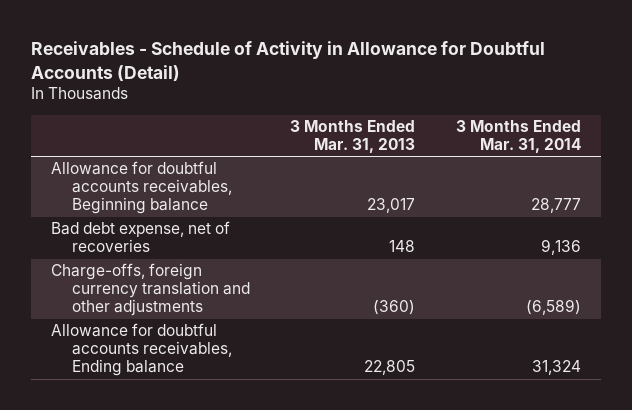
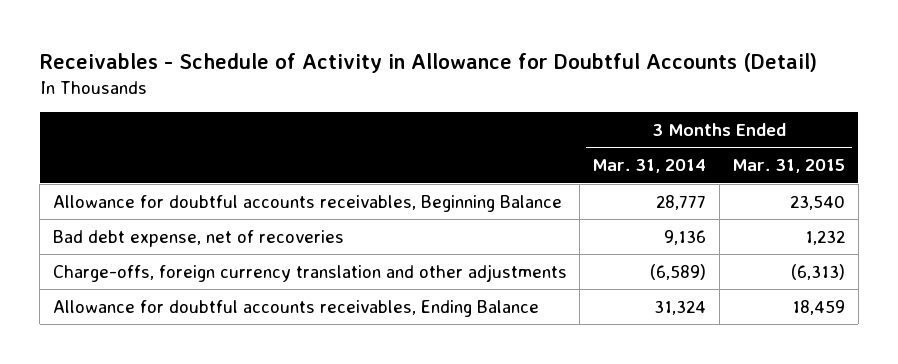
- | 3 Months Ended Mar. 31, 2013 | 3 Months Ended Mar. 31, 2014
+ | 3 Months Ended Mar. 31, 2014 | 3 Months Ended Mar. 31, 2015
- Allowance for doubtful accounts receivables, Beginning balance | 23,017 | 28,777
+ Allowance for doubtful accounts receivables, Beginning Balance | 28,777 | 23,540
- Allowance for doubtful accounts receivables, Ending balance | 22,805 | 31,324
+ Allowance for doubtful accounts receivables, Ending Balance | 31,324 | 18,459

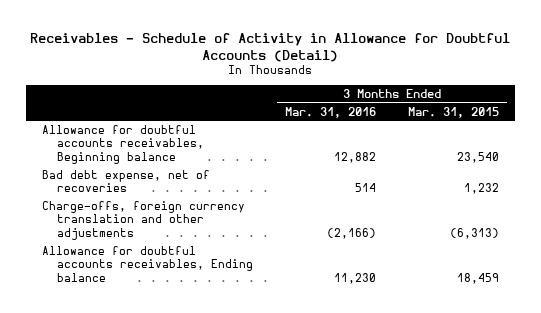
- | 3 Months Ended Mar. 31, 2014 | 3 Months Ended Mar. 31, 2015
+ | 3 Months Ended Mar. 31, 2016 | 3 Months Ended Mar. 31, 2015
- Allowance for doubtful accounts receivables, Beginning Balance | 28,777 | 23,540
+ Allowance for doubtful accounts receivables, Beginning balance | 12,882 | 23,540
- Allowance for doubtful accounts receivables, Ending Balance | 31,324 | 18,459
+ Allowance for doubtful accounts receivables, Ending balance | 11,230 | 18,459

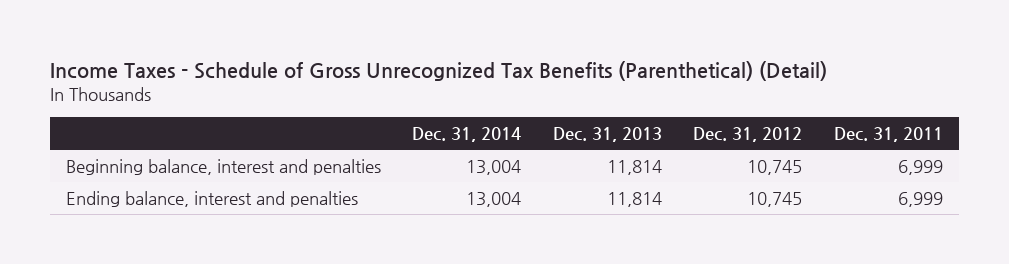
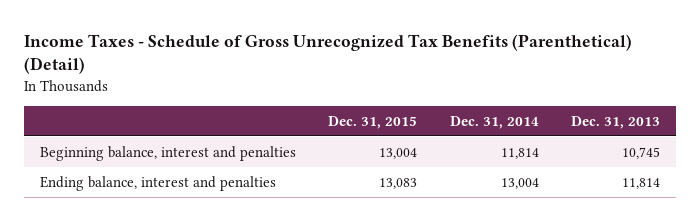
- | Dec. 31, 2014 | Dec. 31, 2013 | Dec. 31, 2012 | Dec. 31, 2011
+ | Dec. 31, 2015 | Dec. 31, 2014 | Dec. 31, 2013
- Beginning balance, interest and penalties | 13,004 | 11,814 | 10,745 | 6,999
+ Beginning balance, interest and penalties | 13,004 | 11,814 | 10,745

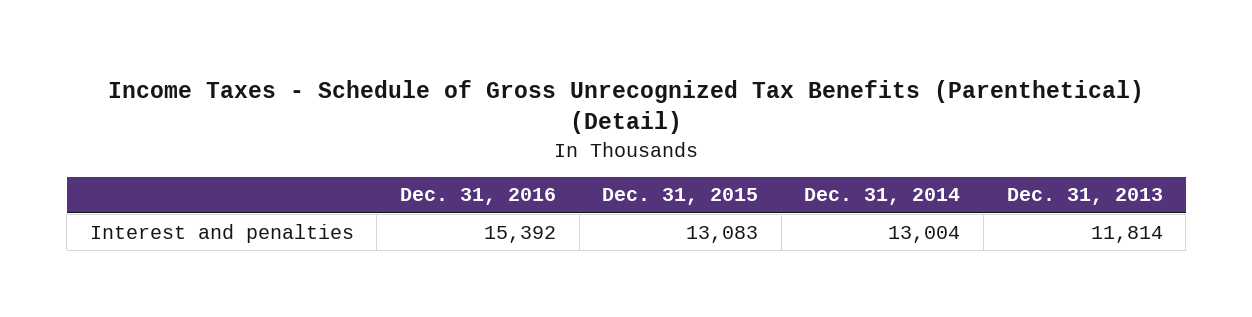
- | Dec. 31, 2015 | Dec. 31, 2014 | Dec. 31, 2013
+ | Dec. 31, 2016 | Dec. 31, 2015 | Dec. 31, 2014 | Dec. 31, 2013
- Beginning balance, interest and penalties | 13,004 | 11,814 | 10,745
- Ending balance, interest and penalties | 13,083 | 13,004 | 11,814
+ Interest and penalties | 15,392 | 13,083 | 13,004 | 11,814

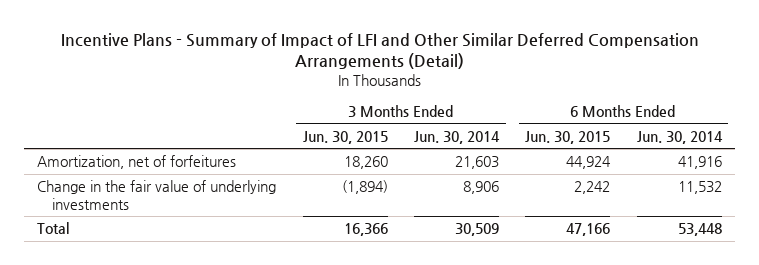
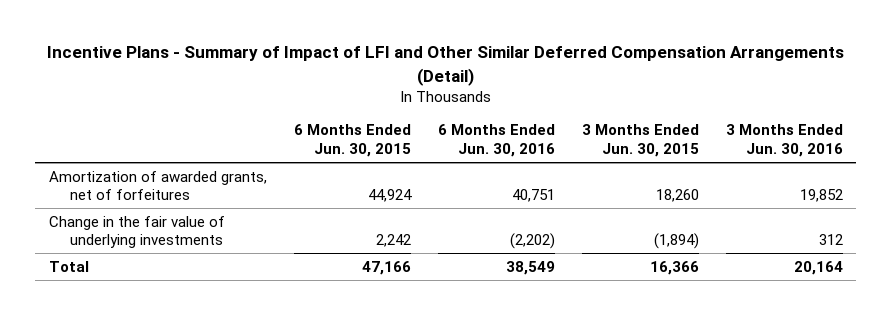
- | 3 Months Ended Jun. 30, 2015 | 3 Months Ended Jun. 30, 2014 | 6 Months Ended Jun. 30, 2015 | 6 Months Ended Jun. 30, 2014
+ | 6 Months Ended Jun. 30, 2015 | 6 Months Ended Jun. 30, 2016 | 3 Months Ended Jun. 30, 2015 | 3 Months Ended Jun. 30, 2016
- Amortization, net of forfeitures | 18,260 | 21,603 | 44,924 | 41,916
+ Amortization of awarded grants, net of forfeitures | 44,924 | 40,751 | 18,260 | 19,852

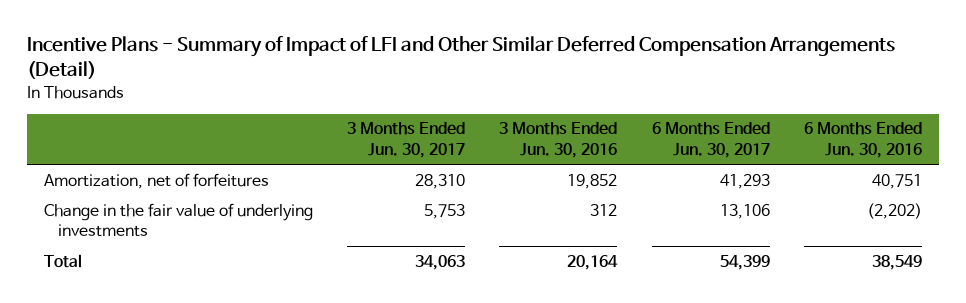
- | 6 Months Ended Jun. 30, 2015 | 6 Months Ended Jun. 30, 2016 | 3 Months Ended Jun. 30, 2015 | 3 Months Ended Jun. 30, 2016
+ | 3 Months Ended Jun. 30, 2017 | 3 Months Ended Jun. 30, 2016 | 6 Months Ended Jun. 30, 2017 | 6 Months Ended Jun. 30, 2016
- Amortization of awarded grants, net of forfeitures | 44,924 | 40,751 | 18,260 | 19,852
+ Amortization, net of forfeitures | 28,310 | 19,852 | 41,293 | 40,751

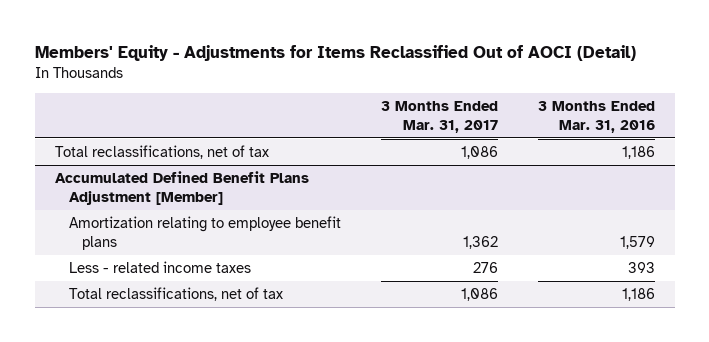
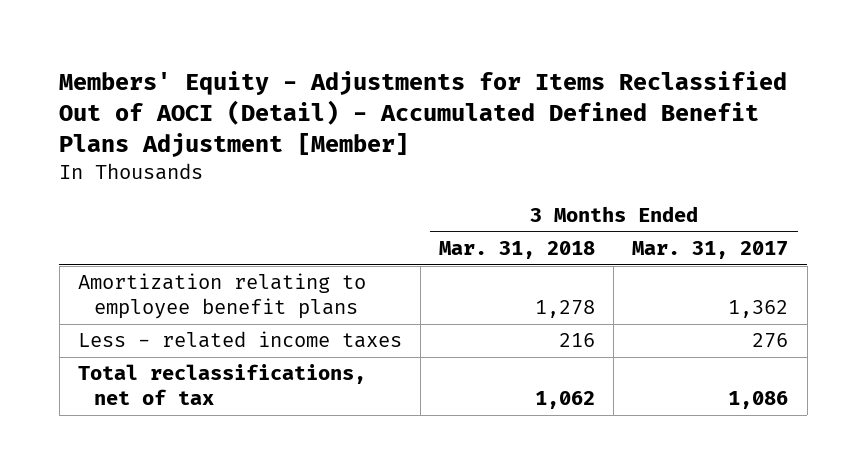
- Members' Equity - Adjustments for Items Reclassified Out of AOCI (Detail)
+ Members' Equity - Adjustments for Items Reclassified Out of AOCI (Detail) - Accumulated Defined Benefit Plans Adjustment [Member]
- | 3 Months Ended Mar. 31, 2017 | 3 Months Ended Mar. 31, 2016
+ | 3 Months Ended Mar. 31, 2018 | 3 Months Ended Mar. 31, 2017
- Total reclassifications, net of tax | 1,086 | 1,186
- Accumulated Defined Benefit Plans Adjustment [Member]

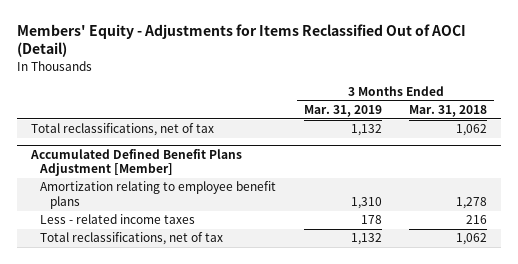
- Members' Equity - Adjustments for Items Reclassified Out of AOCI (Detail) - Accumulated Defined Benefit Plans Adjustment [Member]
+ Members' Equity - Adjustments for Items Reclassified Out of AOCI (Detail)
- | 3 Months Ended Mar. 31, 2018 | 3 Months Ended Mar. 31, 2017
+ | 3 Months Ended Mar. 31, 2019 | 3 Months Ended Mar. 31, 2018
+ Total reclassifications, net of tax | 1,132 | 1,062
+ Accumulated Defined Benefit Plans Adjustment [Member]

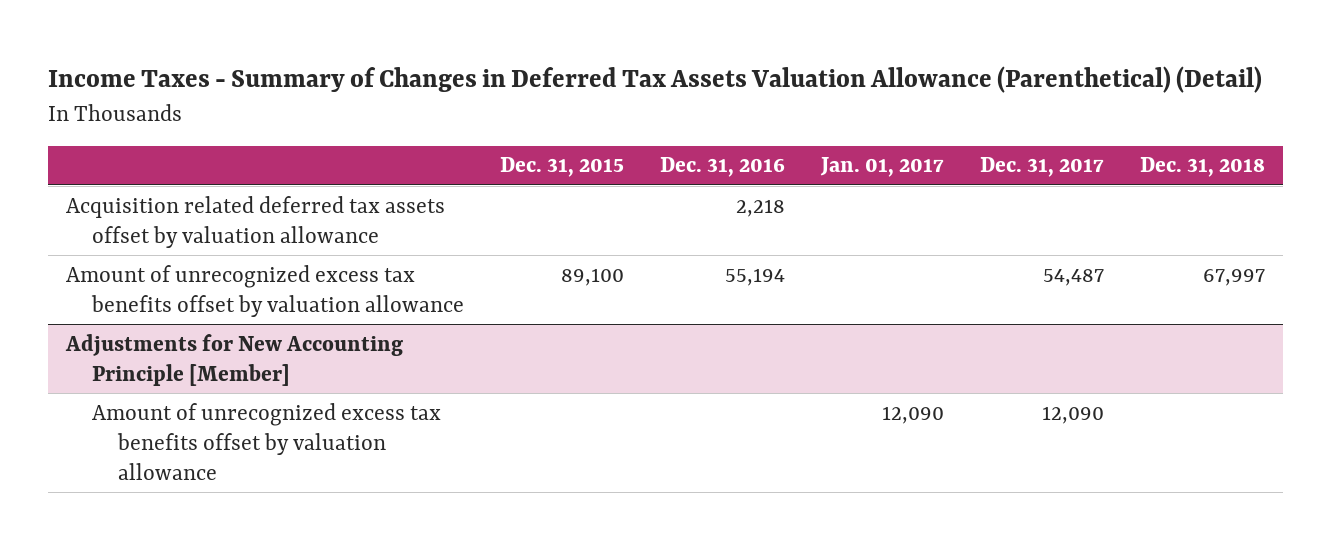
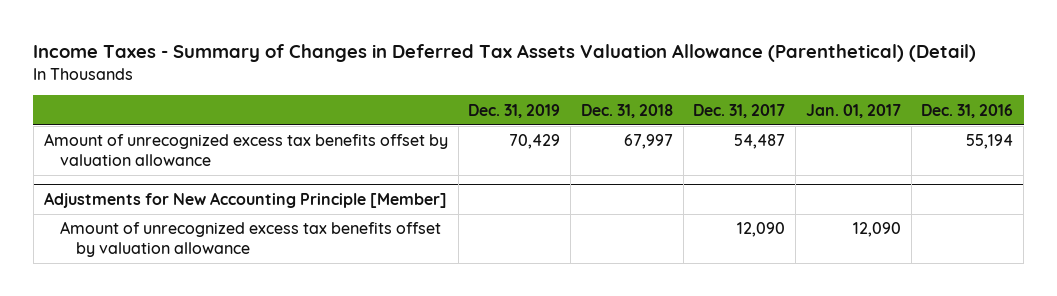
- | Dec. 31, 2015 | Dec. 31, 2016 | Jan. 01, 2017 | Dec. 31, 2017 | Dec. 31, 2018
+ | Dec. 31, 2019 | Dec. 31, 2018 | Dec. 31, 2017 | Jan. 01, 2017 | Dec. 31, 2016
- Acquisition related deferred tax assets offset by valuation allowance | | 2,218 | | |

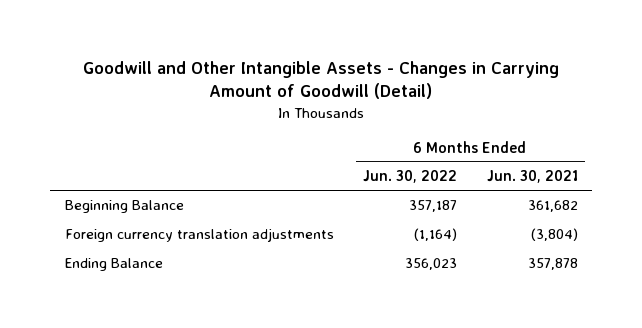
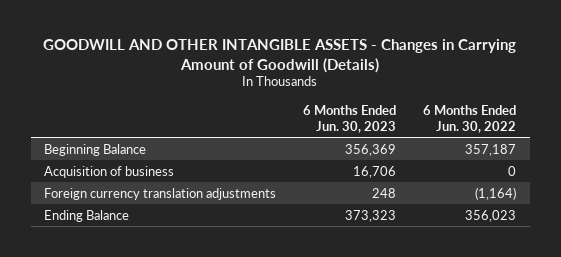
- Goodwill and Other Intangible Assets - Changes in Carrying Amount of Goodwill (Detail)
+ GOODWILL AND OTHER INTANGIBLE ASSETS - Changes in Carrying Amount of Goodwill (Details)
- | 6 Months Ended Jun. 30, 2022 | 6 Months Ended Jun. 30, 2021
+ | 6 Months Ended Jun. 30, 2023 | 6 Months Ended Jun. 30, 2022
+ Acquisition of business | 16,706 | 0

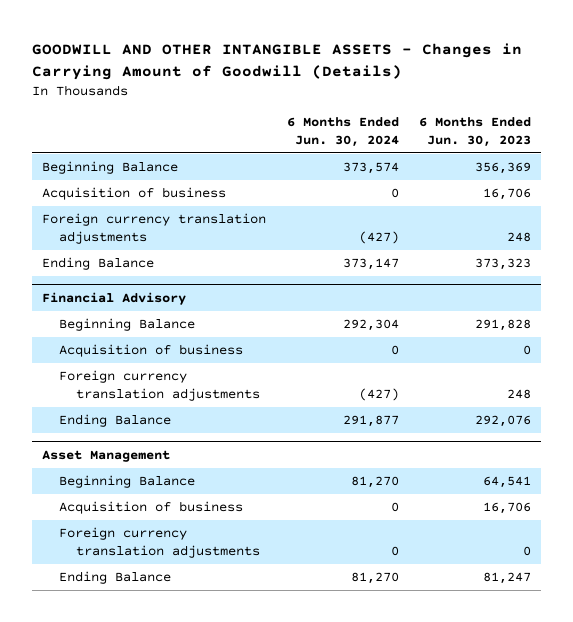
- | 6 Months Ended Jun. 30, 2023 | 6 Months Ended Jun. 30, 2022
+ | 6 Months Ended Jun. 30, 2024 | 6 Months Ended Jun. 30, 2023
+ Financial Advisory
+ Beginning Balance | 292,304 | 291,828
+ Acquisition of business | 0 | 0
+ Foreign currency translation adjustments | (427) | 248
+ Ending Balance | 291,877 | 292,076
+ Asset Management
+ Beginning Balance | 81,270 | 64,541
+ Acquisition of business | 0 | 16,706
+ Foreign currency translation adjustments | 0 | 0
+ Ending Balance | 81,270 | 81,247

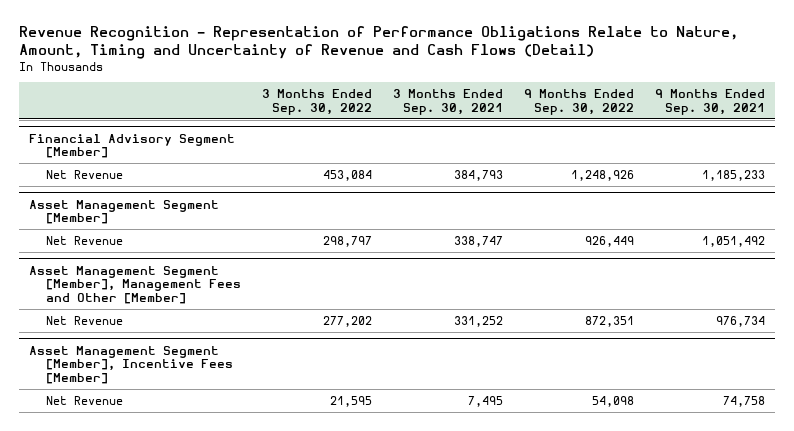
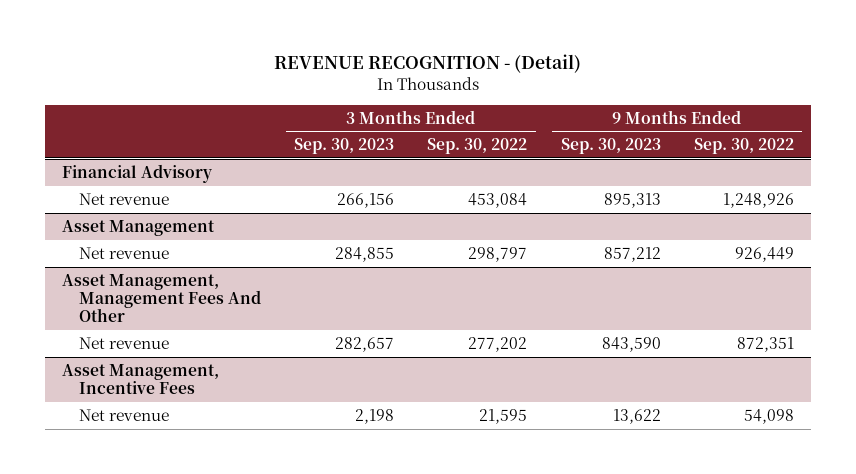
- Revenue Recognition - Representation of Performance Obligations Relate to Nature, Amount, Timing and Uncertainty of Revenue and Cash Flows (Detail)
+ REVENUE RECOGNITION - (Detail)
- | 3 Months Ended Sep. 30, 2022 | 3 Months Ended Sep. 30, 2021 | 9 Months Ended Sep. 30, 2022 | 9 Months Ended Sep. 30, 2021
+ | 3 Months Ended Sep. 30, 2023 | 3 Months Ended Sep. 30, 2022 | 9 Months Ended Sep. 30, 2023 | 9 Months Ended Sep. 30, 2022
- Financial Advisory Segment [Member]
- Net Revenue | 453,084 | 384,793 | 1,248,926 | 1,185,233
- Asset Management Segment [Member]
- Net Revenue | 298,797 | 338,747 | 926,449 | 1,051,492
- Asset Management Segment [Member], Management Fees and Other [Member]
- Net Revenue | 277,202 | 331,252 | 872,351 | 976,734
- Asset Management Segment [Member], Incentive Fees [Member]
- Net Revenue | 21,595 | 7,495 | 54,098 | 74,758
+ Financial Advisory
+ Net revenue | 266,156 | 453,084 | 895,313 | 1,248,926
+ Asset Management
+ Net revenue | 284,855 | 298,797 | 857,212 | 926,449
+ Asset Management, Management Fees And Other
+ Net revenue | 282,657 | 277,202 | 843,590 | 872,351
+ Asset Management, Incentive Fees
+ Net revenue | 2,198 | 21,595 | 13,622 | 54,098

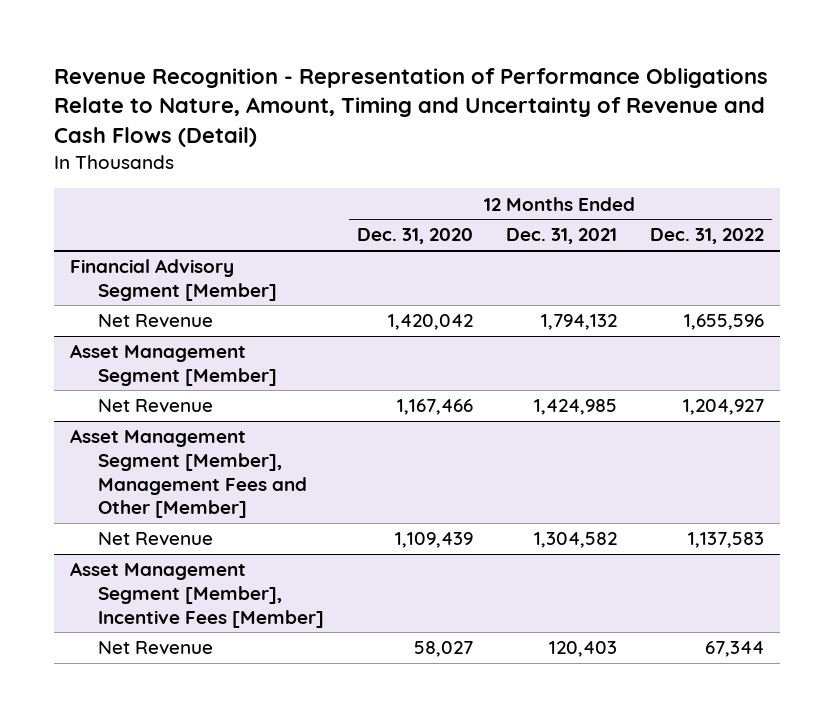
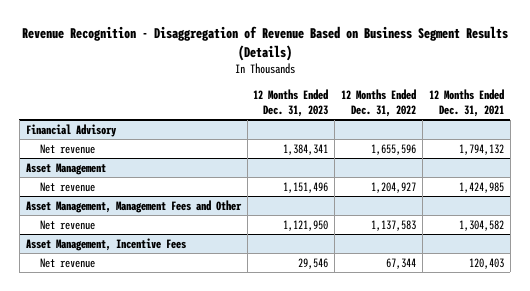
- Revenue Recognition - Representation of Performance Obligations Relate to Nature, Amount, Timing and Uncertainty of Revenue and Cash Flows (Detail)
+ Revenue Recognition - Disaggregation of Revenue Based on Business Segment Results (Details)
- | 12 Months Ended Dec. 31, 2020 | 12 Months Ended Dec. 31, 2021 | 12 Months Ended Dec. 31, 2022
+ | 12 Months Ended Dec. 31, 2023 | 12 Months Ended Dec. 31, 2022 | 12 Months Ended Dec. 31, 2021
- Financial Advisory Segment [Member]
- Net Revenue | 1,420,042 | 1,794,132 | 1,655,596
- Asset Management Segment [Member]
- Net Revenue | 1,167,466 | 1,424,985 | 1,204,927
- Asset Management Segment [Member], Management Fees and Other [Member]
- Net Revenue | 1,109,439 | 1,304,582 | 1,137,583
- Asset Management Segment [Member], Incentive Fees [Member]
- Net Revenue | 58,027 | 120,403 | 67,344
+ Financial Advisory
+ Net revenue | 1,384,341 | 1,655,596 | 1,794,132
+ Asset Management
+ Net revenue | 1,151,496 | 1,204,927 | 1,424,985
+ Asset Management, Management Fees and Other
+ Net revenue | 1,121,950 | 1,137,583 | 1,304,582
+ Asset Management, Incentive Fees
+ Net revenue | 29,546 | 67,344 | 120,403

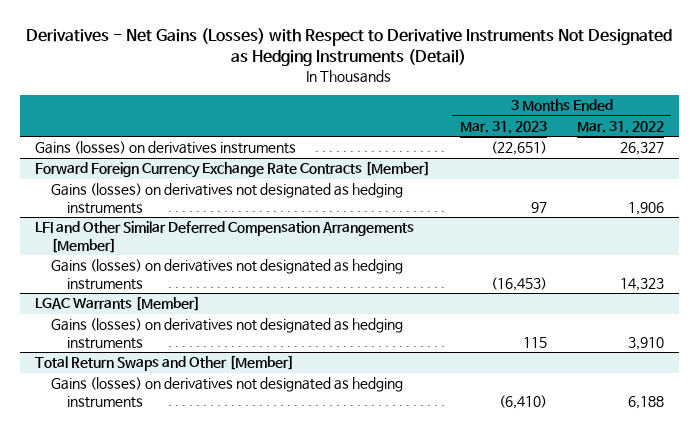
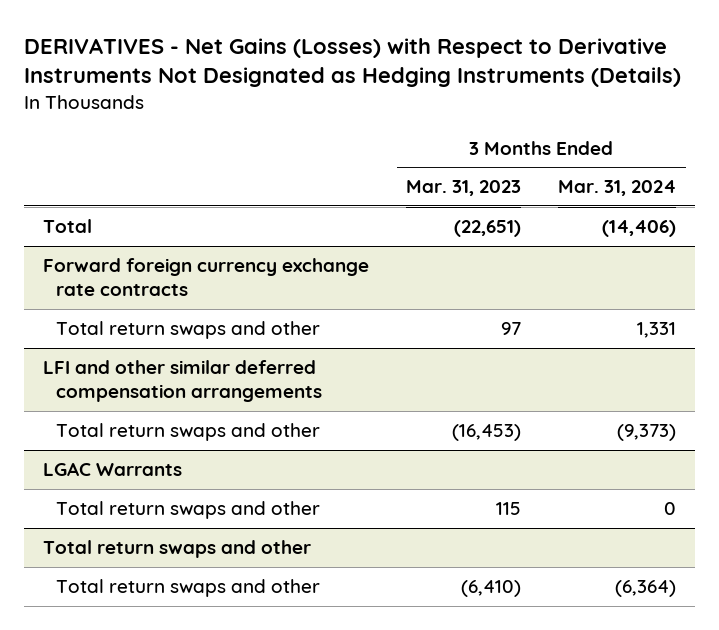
- Derivatives - Net Gains (Losses) with Respect to Derivative Instruments Not Designated as Hedging Instruments (Detail)
+ DERIVATIVES - Net Gains (Losses) with Respect to Derivative Instruments Not Designated as Hedging Instruments (Details)
- | 3 Months Ended Mar. 31, 2023 | 3 Months Ended Mar. 31, 2022
+ | 3 Months Ended Mar. 31, 2023 | 3 Months Ended Mar. 31, 2024
- Gains (losses) on derivatives instruments | (22,651) | 26,327
- Forward Foreign Currency Exchange Rate Contracts [Member]
- Gains (losses) on derivatives not designated as hedging instruments | 97 | 1,906
- LFI and Other Similar Deferred Compensation Arrangements [Member]
- Gains (losses) on derivatives not designated as hedging instruments | (16,453) | 14,323
- LGAC Warrants [Member]
- Gains (losses) on derivatives not designated as hedging instruments | 115 | 3,910
- Total Return Swaps and Other [Member]
- Gains (losses) on derivatives not designated as hedging instruments | (6,410) | 6,188
+ Total | (22,651) | (14,406)
+ Forward foreign currency exchange rate contracts
+ Total return swaps and other | 97 | 1,331
+ LFI and other similar deferred compensation arrangements
+ Total return swaps and other | (16,453) | (9,373)
+ LGAC Warrants
+ Total return swaps and other | 115 | 0
+ Total return swaps and other
+ Total return swaps and other | (6,410) | (6,364)

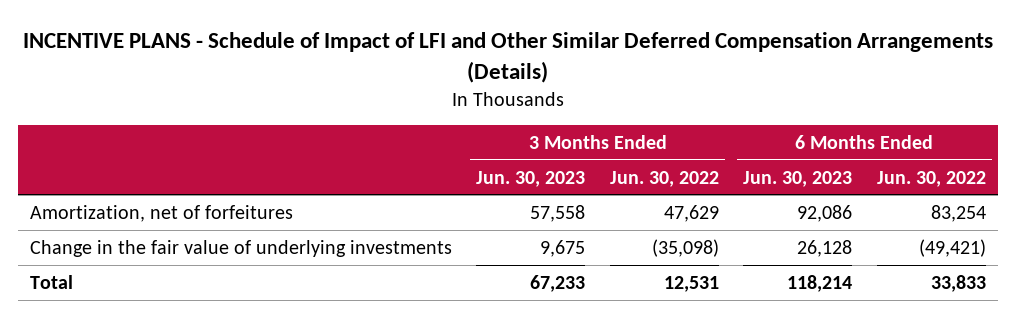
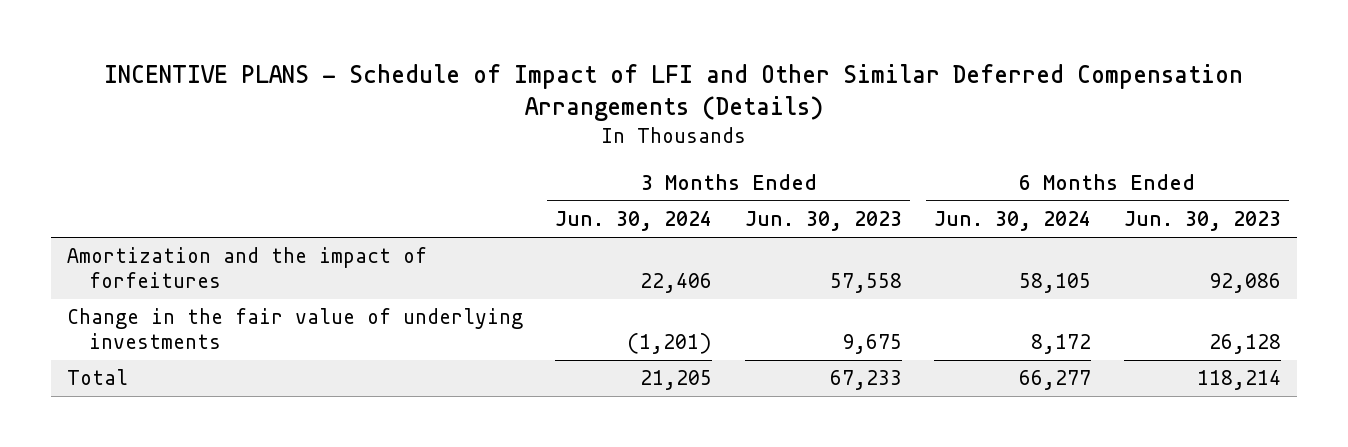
- | 3 Months Ended Jun. 30, 2023 | 3 Months Ended Jun. 30, 2022 | 6 Months Ended Jun. 30, 2023 | 6 Months Ended Jun. 30, 2022
+ | 3 Months Ended Jun. 30, 2024 | 3 Months Ended Jun. 30, 2023 | 6 Months Ended Jun. 30, 2024 | 6 Months Ended Jun. 30, 2023
- Amortization, net of forfeitures | 57,558 | 47,629 | 92,086 | 83,254
+ Amortization and the impact of forfeitures | 22,406 | 57,558 | 58,105 | 92,086

